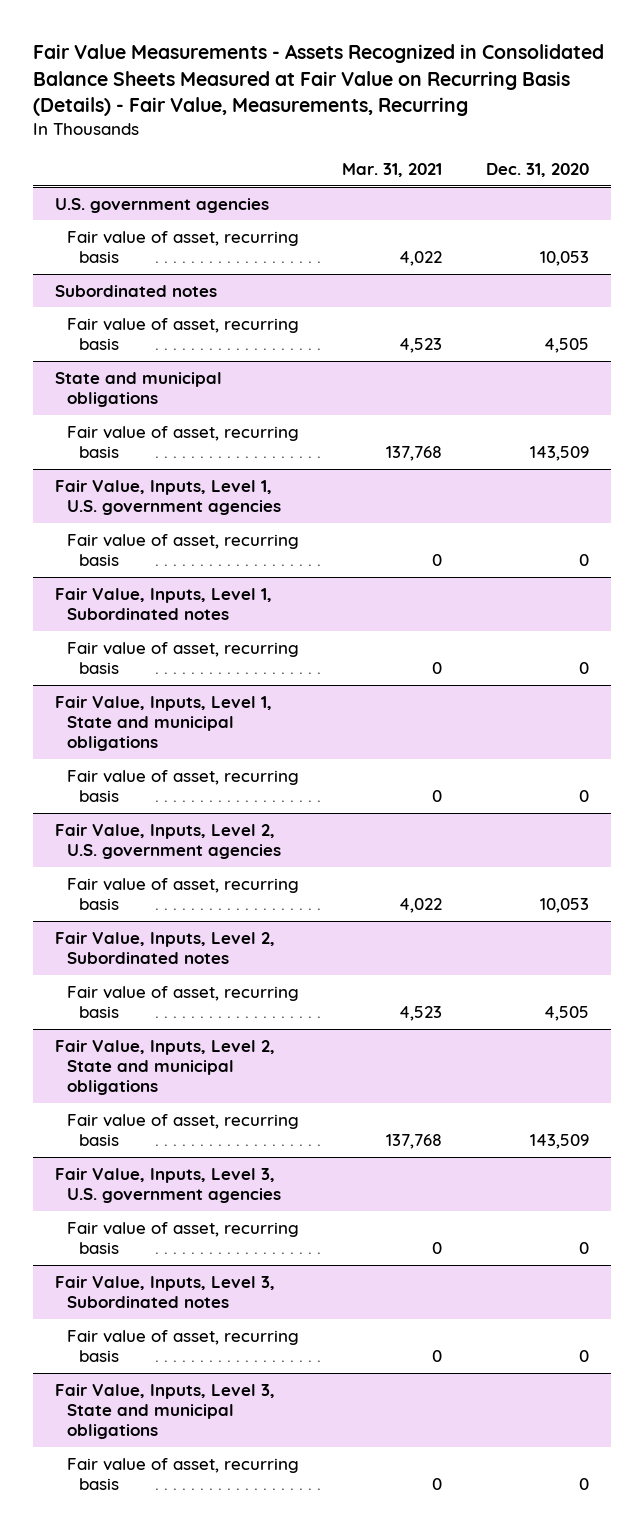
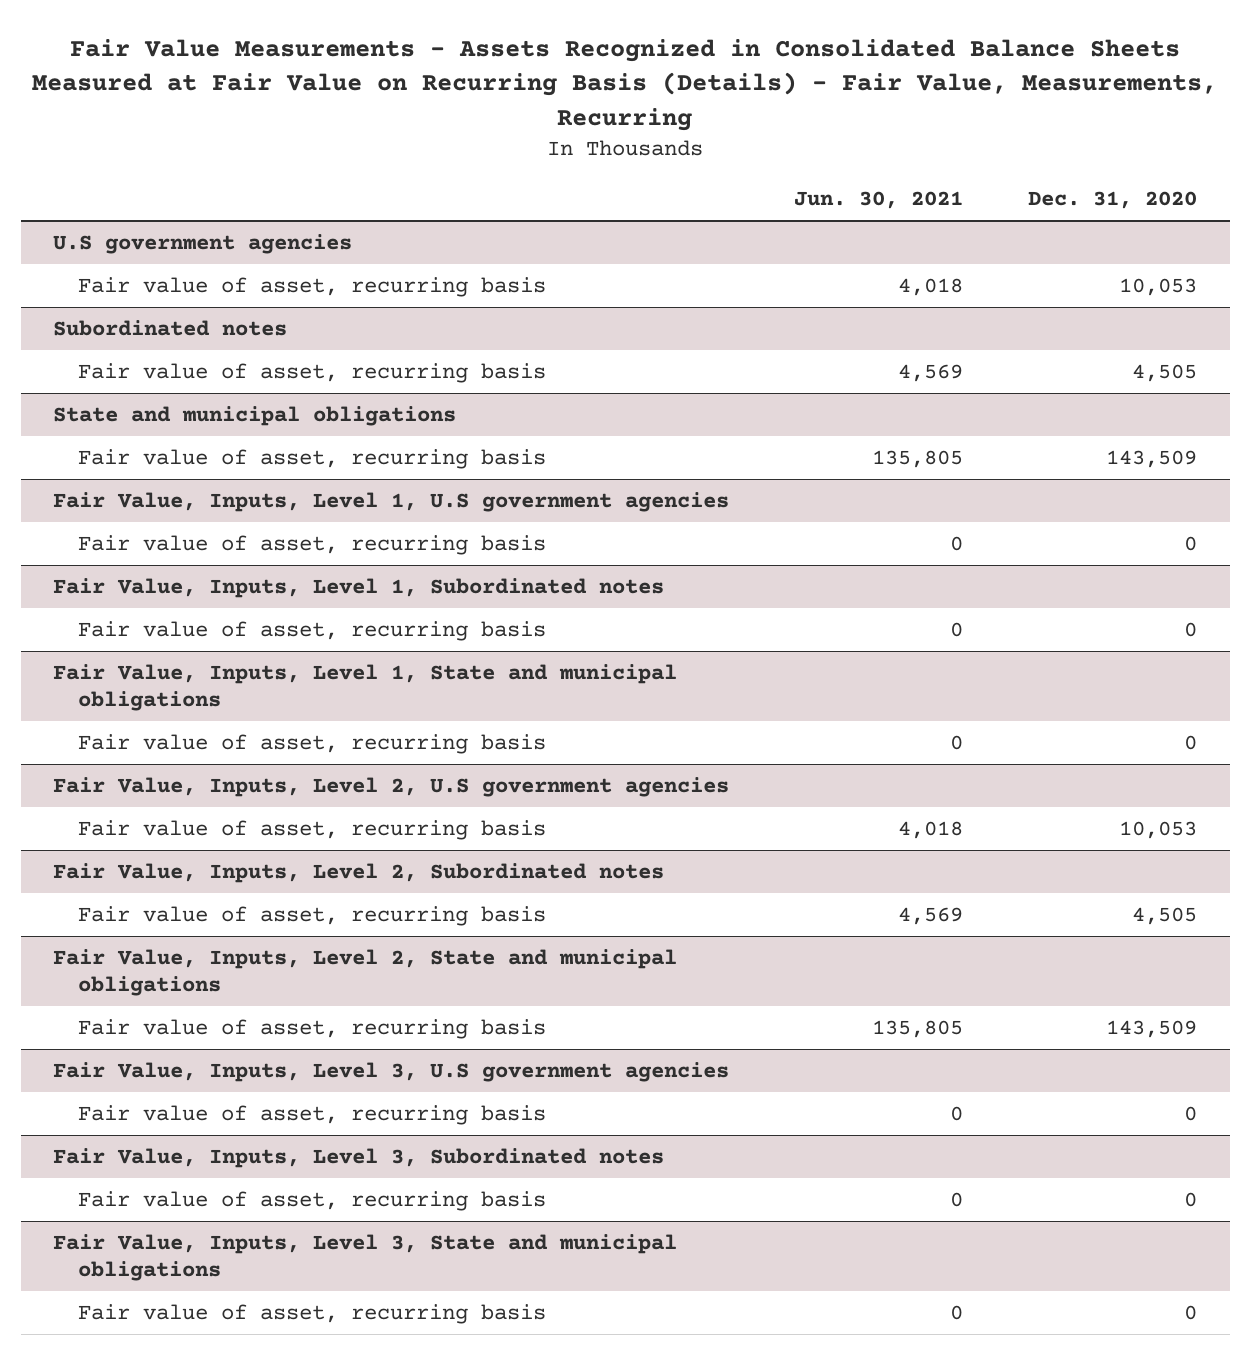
- | Mar. 31, 2021 | Dec. 31, 2020
+ | Jun. 30, 2021 | Dec. 31, 2020
- U.S. government agencies
+ U.S government agencies
- Fair Value, Inputs, Level 1, U.S. government agencies
+ Fair Value, Inputs, Level 1, U.S government agencies
- Fair Value, Inputs, Level 2, U.S. government agencies
+ Fair Value, Inputs, Level 2, U.S government agencies
- Fair Value, Inputs, Level 3, U.S. government agencies
+ Fair Value, Inputs, Level 3, U.S government agencies

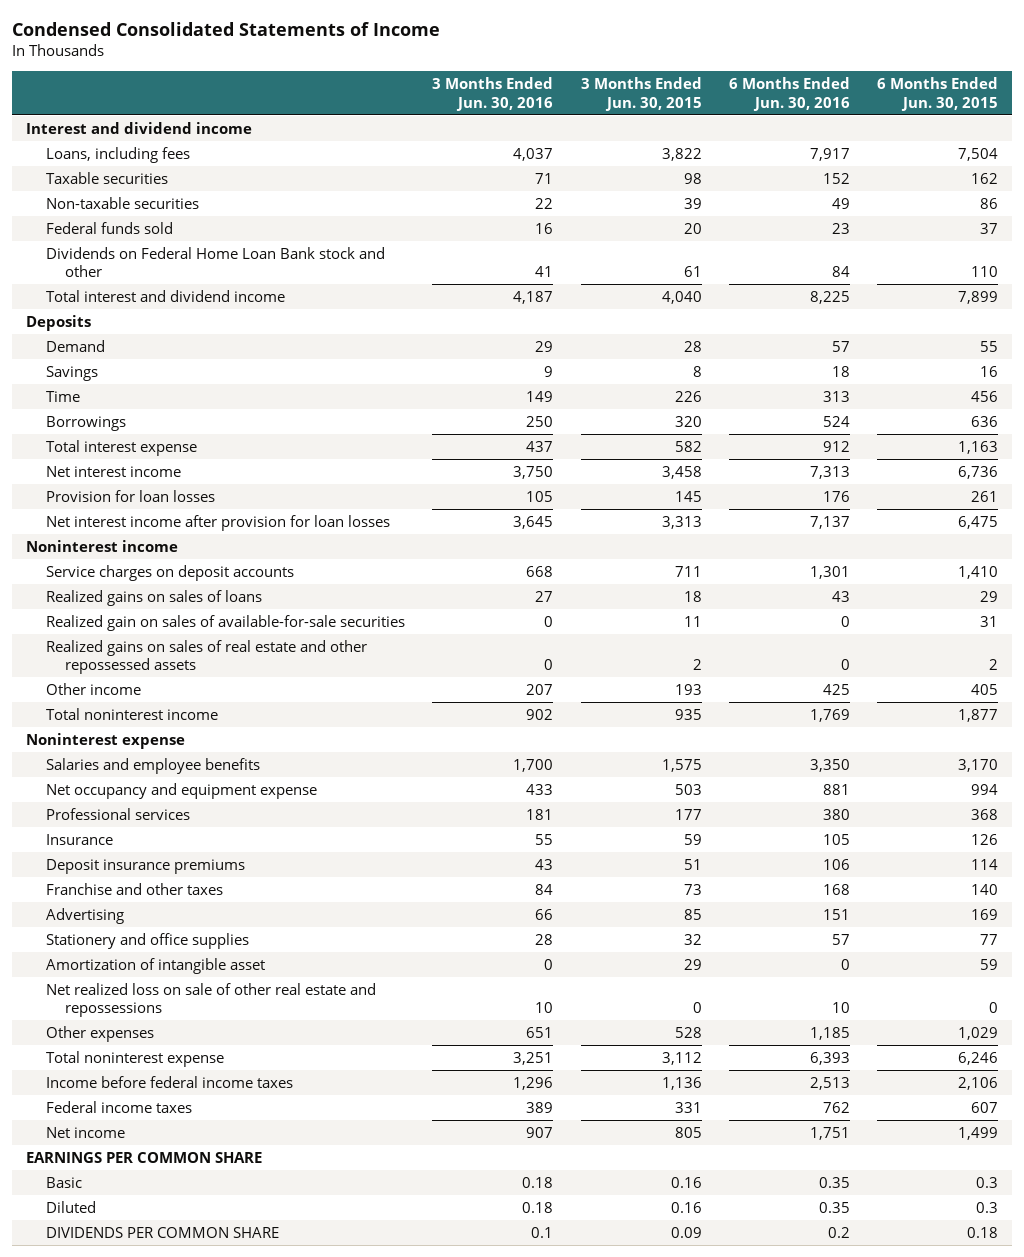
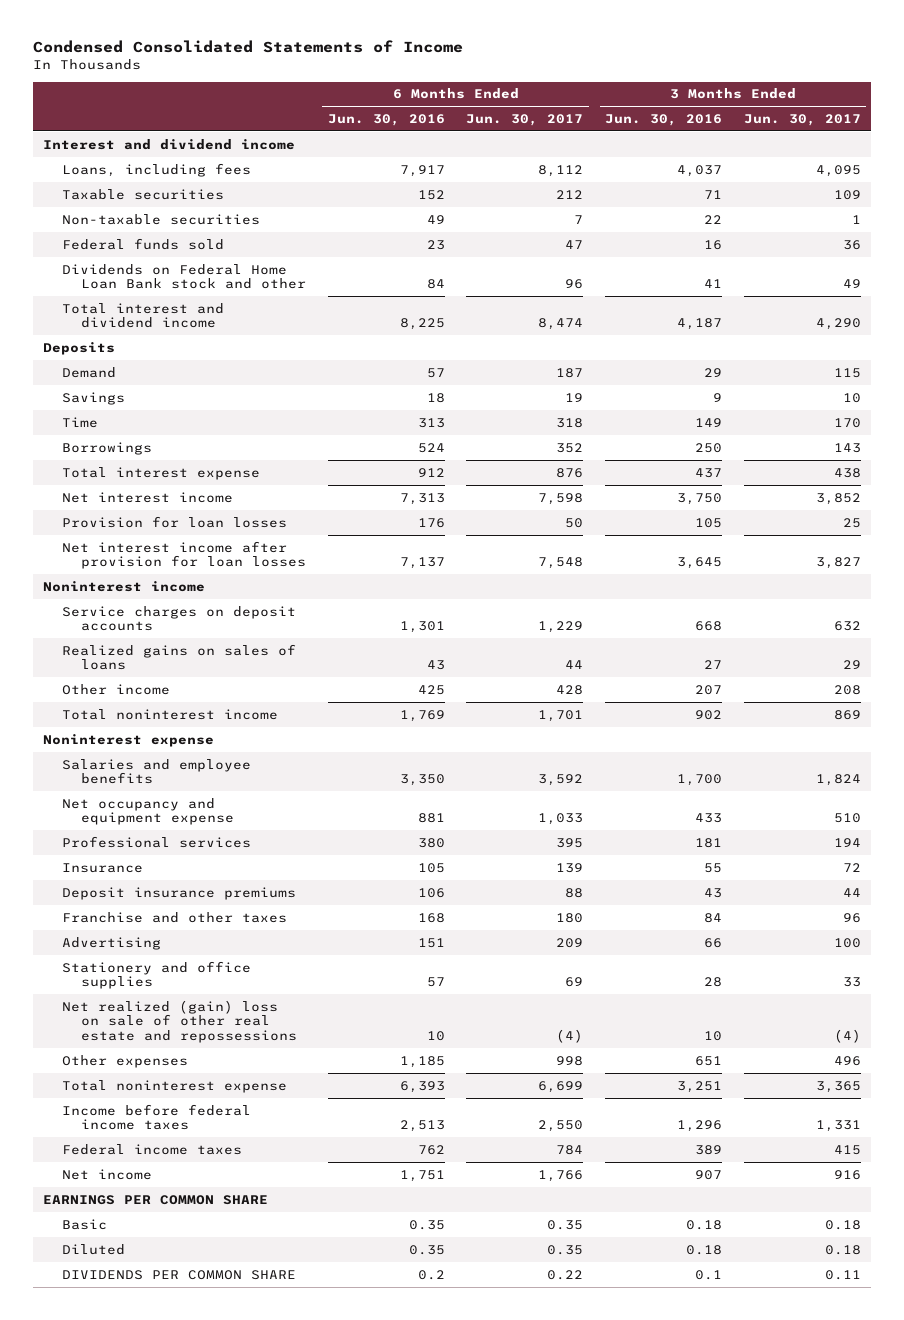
- | 3 Months Ended Jun. 30, 2016 | 3 Months Ended Jun. 30, 2015 | 6 Months Ended Jun. 30, 2016 | 6 Months Ended Jun. 30, 2015
+ | 6 Months Ended Jun. 30, 2016 | 6 Months Ended Jun. 30, 2017 | 3 Months Ended Jun. 30, 2016 | 3 Months Ended Jun. 30, 2017
- Realized gain on sales of available-for-sale securities | 0 | 11 | 0 | 31
- Realized gains on sales of real estate and other repossessed assets | 0 | 2 | 0 | 2
- Amortization of intangible asset | 0 | 29 | 0 | 59
- Net realized loss on sale of other real estate and repossessions | 10 | 0 | 10 | 0
+ Net realized (gain) loss on sale of other real estate and repossessions | 10 | (4) | 10 | (4)

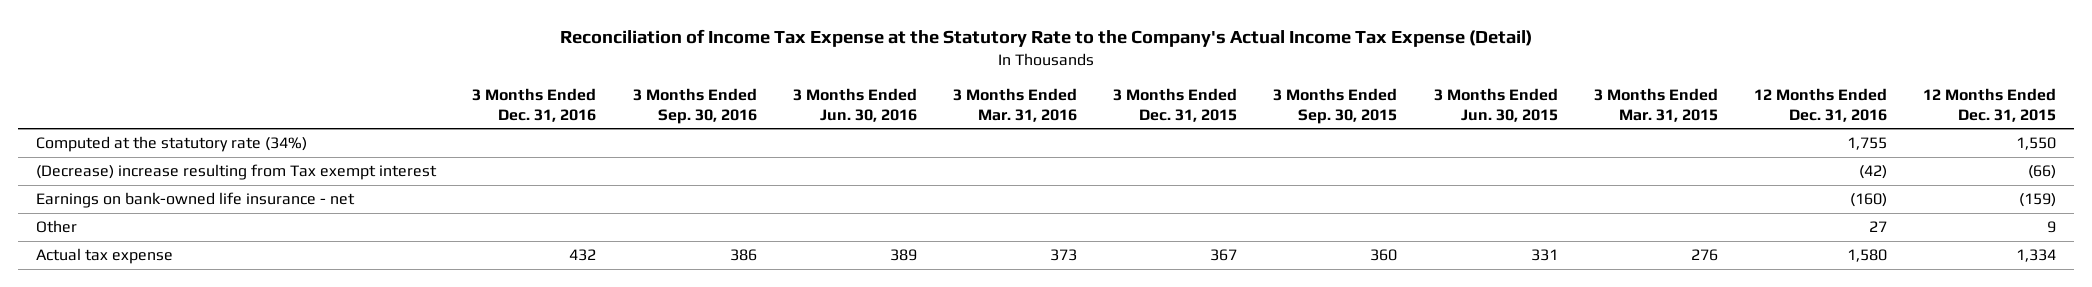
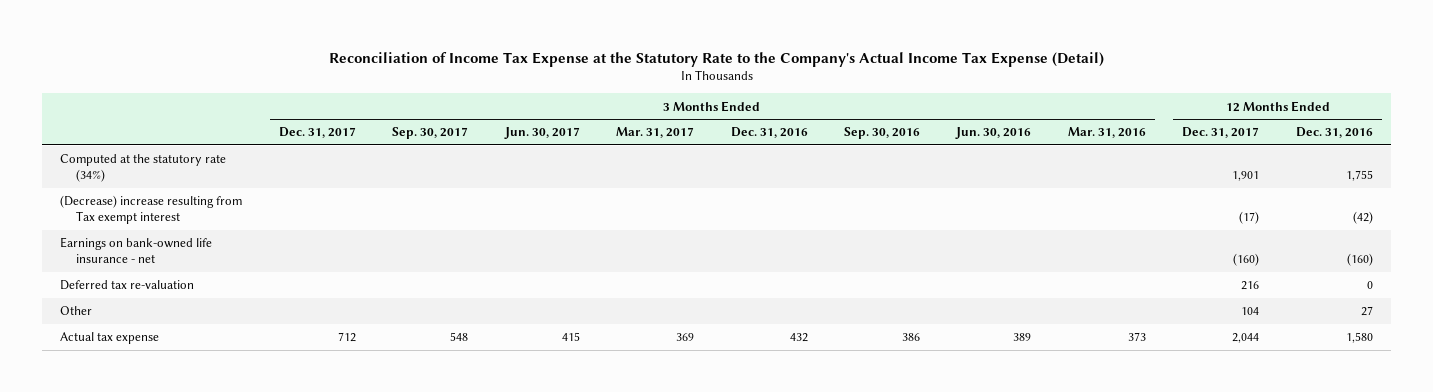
- | 3 Months Ended Dec. 31, 2016 | 3 Months Ended Sep. 30, 2016 | 3 Months Ended Jun. 30, 2016 | 3 Months Ended Mar. 31, 2016 | 3 Months Ended Dec. 31, 2015 | 3 Months Ended Sep. 30, 2015 | 3 Months Ended Jun. 30, 2015 | 3 Months Ended Mar. 31, 2015 | 12 Months Ended Dec. 31, 2016 | 12 Months Ended Dec. 31, 2015
+ | 3 Months Ended Dec. 31, 2017 | 3 Months Ended Sep. 30, 2017 | 3 Months Ended Jun. 30, 2017 | 3 Months Ended Mar. 31, 2017 | 3 Months Ended Dec. 31, 2016 | 3 Months Ended Sep. 30, 2016 | 3 Months Ended Jun. 30, 2016 | 3 Months Ended Mar. 31, 2016 | 12 Months Ended Dec. 31, 2017 | 12 Months Ended Dec. 31, 2016
+ Deferred tax re-valuation | | | | | | | | | 216 | 0

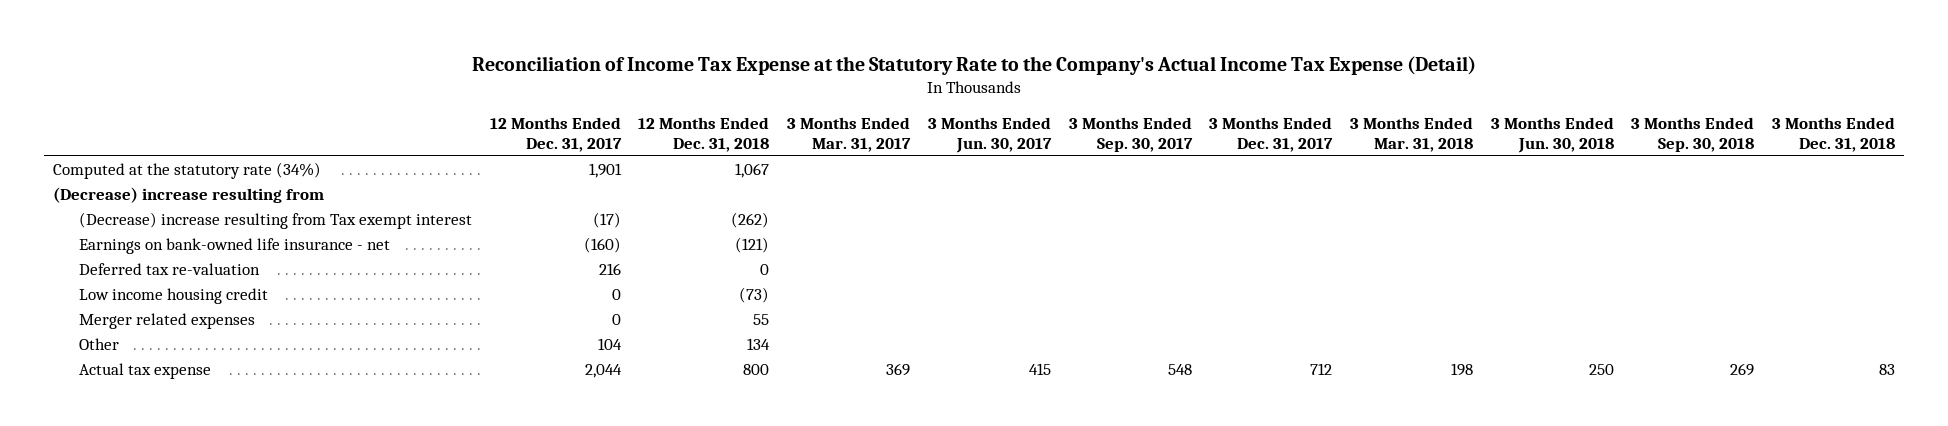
- | 3 Months Ended Dec. 31, 2017 | 3 Months Ended Sep. 30, 2017 | 3 Months Ended Jun. 30, 2017 | 3 Months Ended Mar. 31, 2017 | 3 Months Ended Dec. 31, 2016 | 3 Months Ended Sep. 30, 2016 | 3 Months Ended Jun. 30, 2016 | 3 Months Ended Mar. 31, 2016 | 12 Months Ended Dec. 31, 2017 | 12 Months Ended Dec. 31, 2016
+ | 12 Months Ended Dec. 31, 2017 | 12 Months Ended Dec. 31, 2018 | 3 Months Ended Mar. 31, 2017 | 3 Months Ended Jun. 30, 2017 | 3 Months Ended Sep. 30, 2017 | 3 Months Ended Dec. 31, 2017 | 3 Months Ended Mar. 31, 2018 | 3 Months Ended Jun. 30, 2018 | 3 Months Ended Sep. 30, 2018 | 3 Months Ended Dec. 31, 2018
+ (Decrease) increase resulting from
+ Low income housing credit | 0 | (73) | | | | | | | |
+ Merger related expenses | 0 | 55 | | | | | | | |

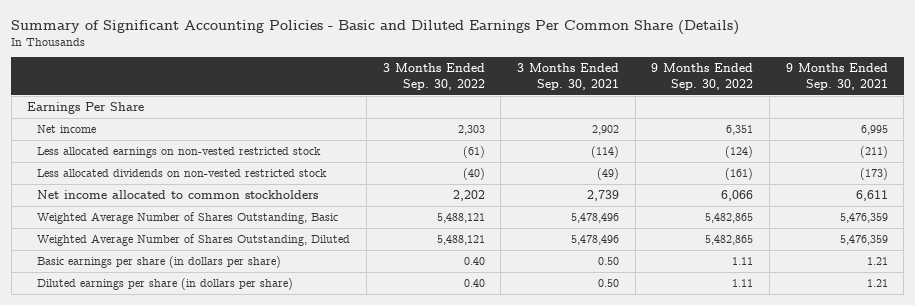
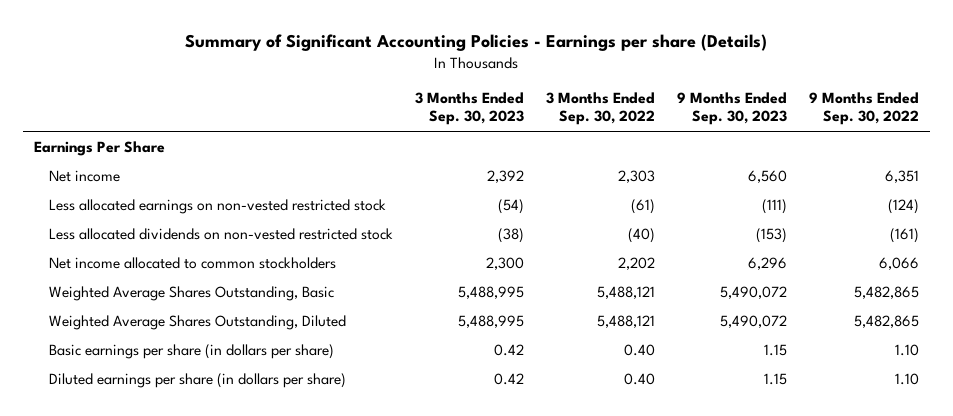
- Summary of Significant Accounting Policies - Basic and Diluted Earnings Per Common Share (Details)
+ Summary of Significant Accounting Policies - Earnings per share (Details)
- | 3 Months Ended Sep. 30, 2022 | 3 Months Ended Sep. 30, 2021 | 9 Months Ended Sep. 30, 2022 | 9 Months Ended Sep. 30, 2021
+ | 3 Months Ended Sep. 30, 2023 | 3 Months Ended Sep. 30, 2022 | 9 Months Ended Sep. 30, 2023 | 9 Months Ended Sep. 30, 2022
- Weighted Average Number of Shares Outstanding, Basic | 5,488,121 | 5,478,496 | 5,482,865 | 5,476,359
- Weighted Average Number of Shares Outstanding, Diluted | 5,488,121 | 5,478,496 | 5,482,865 | 5,476,359
- Basic earnings per share (in dollars per share) | 0.40 | 0.50 | 1.11 | 1.21
- Diluted earnings per share (in dollars per share) | 0.40 | 0.50 | 1.11 | 1.21
+ Weighted Average Shares Outstanding, Basic | 5,488,995 | 5,488,121 | 5,490,072 | 5,482,865
+ Weighted Average Shares Outstanding, Diluted | 5,488,995 | 5,488,121 | 5,490,072 | 5,482,865
+ Basic earnings per share (in dollars per share) | 0.42 | 0.40 | 1.15 | 1.10
+ Diluted earnings per share (in dollars per share) | 0.42 | 0.40 | 1.15 | 1.10

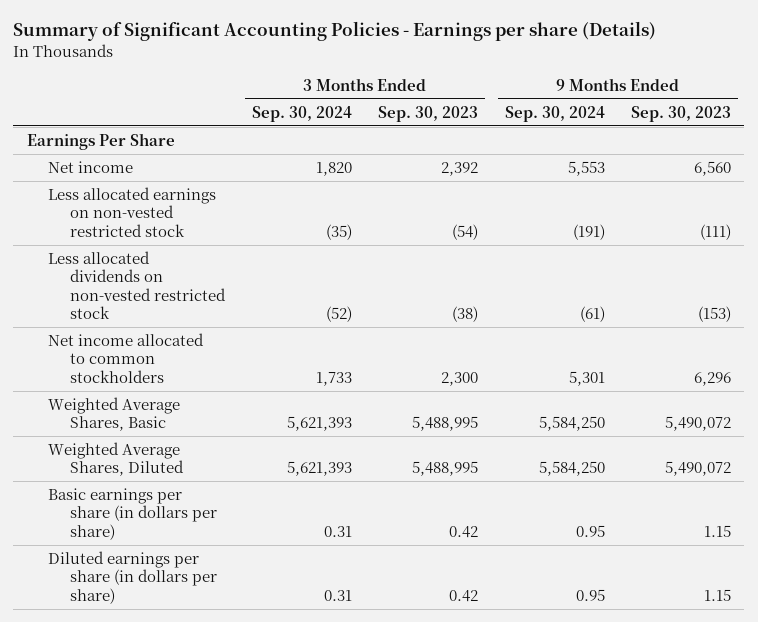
- | 3 Months Ended Sep. 30, 2023 | 3 Months Ended Sep. 30, 2022 | 9 Months Ended Sep. 30, 2023 | 9 Months Ended Sep. 30, 2022
+ | 3 Months Ended Sep. 30, 2024 | 3 Months Ended Sep. 30, 2023 | 9 Months Ended Sep. 30, 2024 | 9 Months Ended Sep. 30, 2023
- Weighted Average Shares Outstanding, Basic | 5,488,995 | 5,488,121 | 5,490,072 | 5,482,865
- Weighted Average Shares Outstanding, Diluted | 5,488,995 | 5,488,121 | 5,490,072 | 5,482,865
+ Weighted Average Shares, Basic | 5,621,393 | 5,488,995 | 5,584,250 | 5,490,072
+ Weighted Average Shares, Diluted | 5,621,393 | 5,488,995 | 5,584,250 | 5,490,072

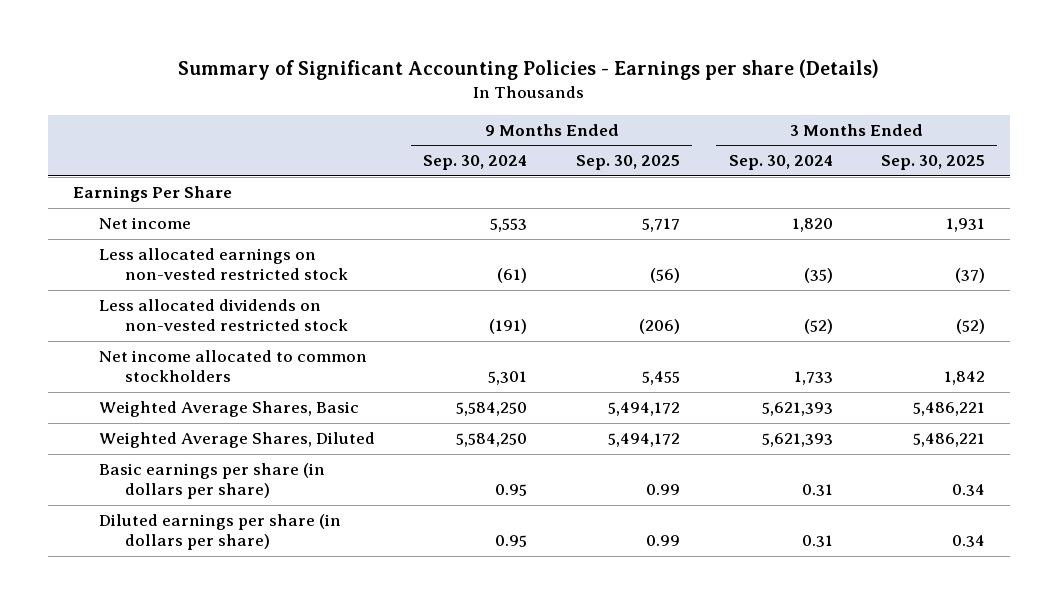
- | 3 Months Ended Sep. 30, 2024 | 3 Months Ended Sep. 30, 2023 | 9 Months Ended Sep. 30, 2024 | 9 Months Ended Sep. 30, 2023
+ | 9 Months Ended Sep. 30, 2024 | 9 Months Ended Sep. 30, 2025 | 3 Months Ended Sep. 30, 2024 | 3 Months Ended Sep. 30, 2025
- Less allocated earnings on non-vested restricted stock | (35) | (54) | (191) | (111)
- Less allocated dividends on non-vested restricted stock | (52) | (38) | (61) | (153)
+ Less allocated earnings on non-vested restricted stock | (61) | (56) | (35) | (37)
+ Less allocated dividends on non-vested restricted stock | (191) | (206) | (52) | (52)

